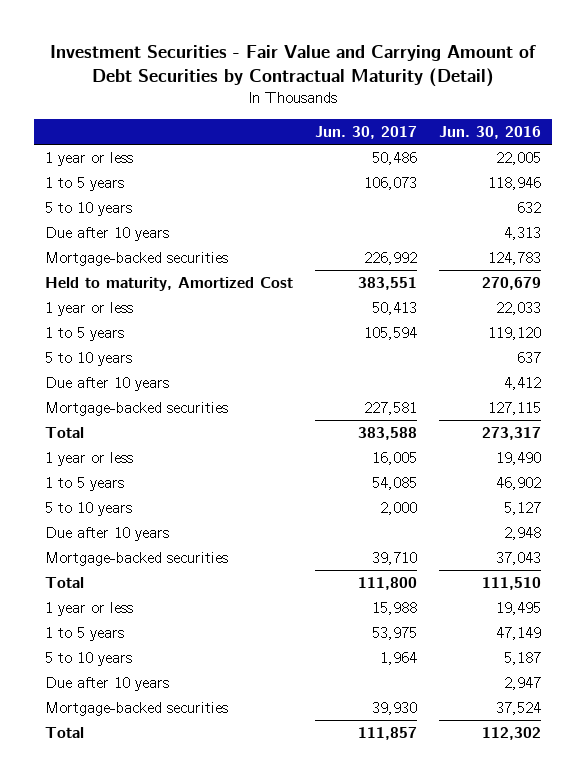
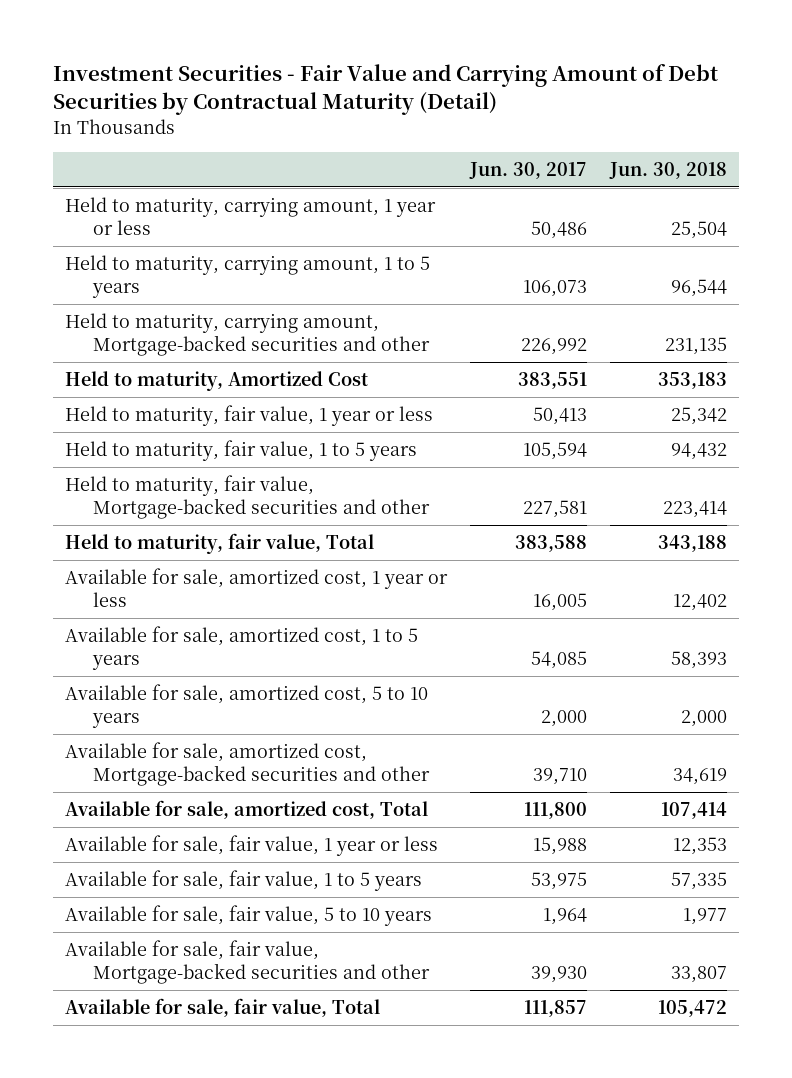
- | Jun. 30, 2017 | Jun. 30, 2016
+ | Jun. 30, 2017 | Jun. 30, 2018
- 1 year or less | 50,486 | 22,005
- 1 to 5 years | 106,073 | 118,946
- 5 to 10 years | | 632
- Due after 10 years | | 4,313
- Mortgage-backed securities | 226,992 | 124,783
+ Held to maturity, carrying amount, 1 year or less | 50,486 | 25,504
+ Held to maturity, carrying amount, 1 to 5 years | 106,073 | 96,544
+ Held to maturity, carrying amount, Mortgage-backed securities and other | 226,992 | 231,135
- 1 year or less | 50,413 | 22,033
- 1 to 5 years | 105,594 | 119,120
- 5 to 10 years | | 637
- Due after 10 years | | 4,412
- Mortgage-backed securities | 227,581 | 127,115
- Total | 383,588 | 273,317
- 1 year or less | 16,005 | 19,490
- 1 to 5 years | 54,085 | 46,902
- 5 to 10 years | 2,000 | 5,127
- Due after 10 years | | 2,948
- Mortgage-backed securities | 39,710 | 37,043
- Total | 111,800 | 111,510
- 1 year or less | 15,988 | 19,495
- 1 to 5 years | 53,975 | 47,149
- 5 to 10 years | 1,964 | 5,187
- Due after 10 years | | 2,947
- Mortgage-backed securities | 39,930 | 37,524
- Total | 111,857 | 112,302
+ Held to maturity, fair value, 1 year or less | 50,413 | 25,342
+ Held to maturity, fair value, 1 to 5 years | 105,594 | 94,432
+ Held to maturity, fair value, Mortgage-backed securities and other | 227,581 | 223,414
+ Held to maturity, fair value, Total | 383,588 | 343,188
+ Available for sale, amortized cost, 1 year or less | 16,005 | 12,402
+ Available for sale, amortized cost, 1 to 5 years | 54,085 | 58,393
+ Available for sale, amortized cost, 5 to 10 years | 2,000 | 2,000
+ Available for sale, amortized cost, Mortgage-backed securities and other | 39,710 | 34,619
+ Available for sale, amortized cost, Total | 111,800 | 107,414
+ Available for sale, fair value, 1 year or less | 15,988 | 12,353
+ Available for sale, fair value, 1 to 5 years | 53,975 | 57,335
+ Available for sale, fair value, 5 to 10 years | 1,964 | 1,977
+ Available for sale, fair value, Mortgage-backed securities and other | 39,930 | 33,807
+ Available for sale, fair value, Total | 111,857 | 105,472

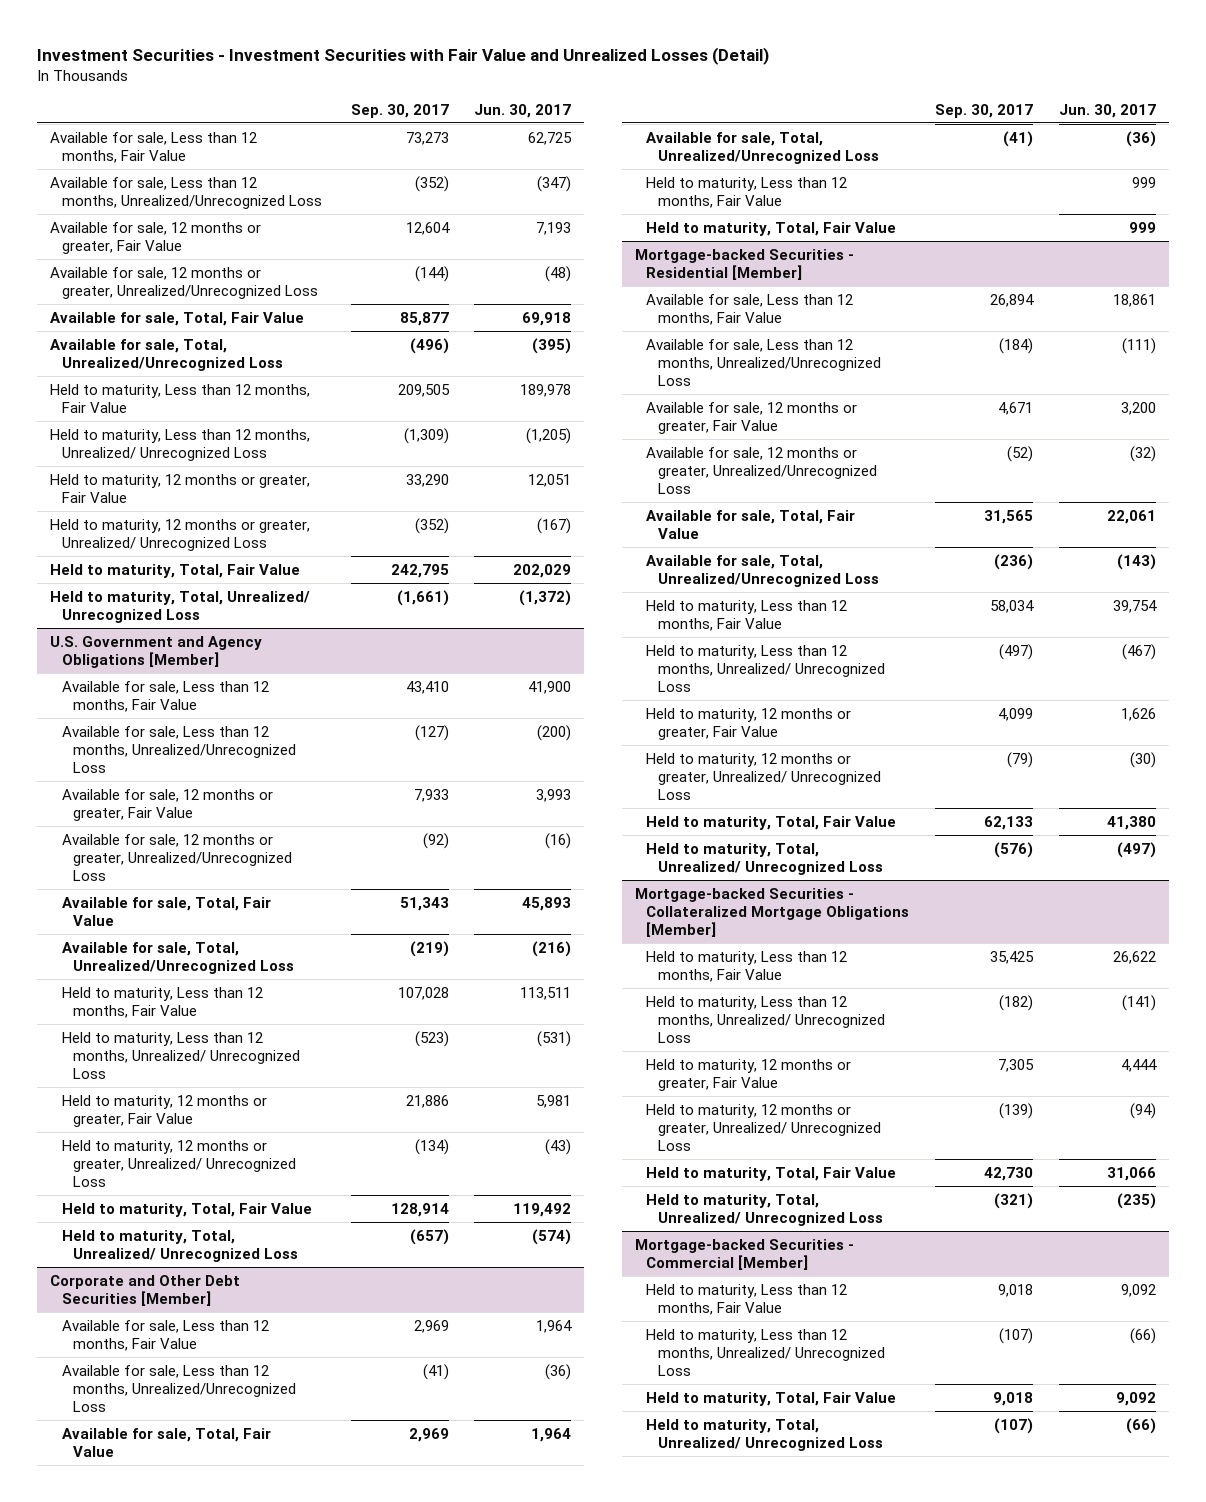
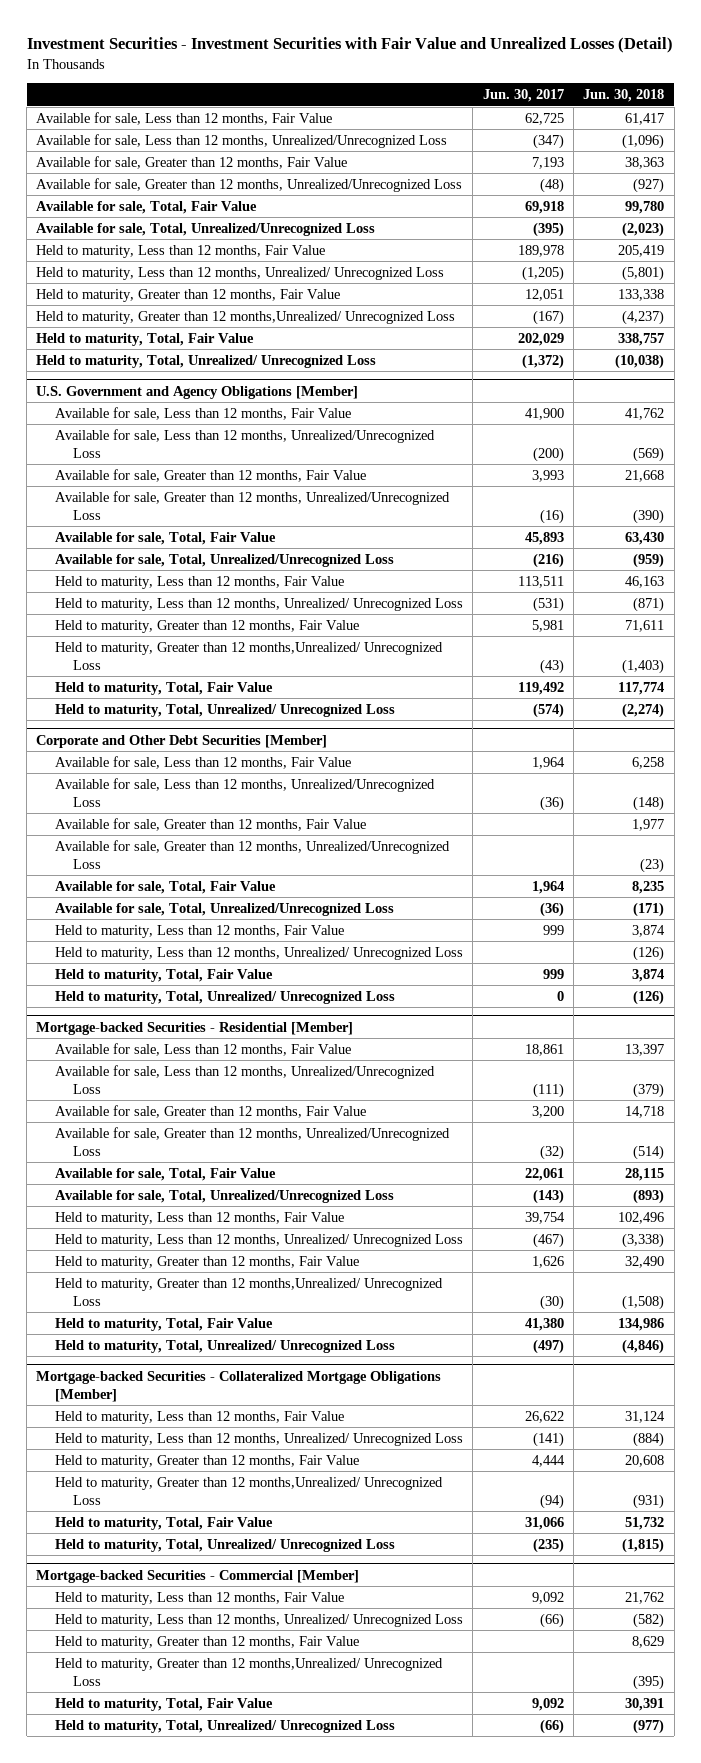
- | Sep. 30, 2017 | Jun. 30, 2017
+ | Jun. 30, 2017 | Jun. 30, 2018
- Available for sale, 12 months or greater, Fair Value | 12,604 | 7,193
- Available for sale, 12 months or greater, Unrealized/Unrecognized Loss | (144) | (48)
+ Available for sale, Greater than 12 months, Fair Value | 7,193 | 38,363
+ Available for sale, Greater than 12 months, Unrealized/Unrecognized Loss | (48) | (927)
- Held to maturity, 12 months or greater, Fair Value | 33,290 | 12,051
- Held to maturity, 12 months or greater, Unrealized/ Unrecognized Loss | (352) | (167)
+ Held to maturity, Greater than 12 months, Fair Value | 12,051 | 133,338
+ Held to maturity, Greater than 12 months,Unrealized/ Unrecognized Loss | (167) | (4,237)
@ U.S. Government and Agency Obligations [Member]
- Available for sale, 12 months or greater, Fair Value | 7,933 | 3,993
- Available for sale, 12 months or greater, Unrealized/Unrecognized Loss | (92) | (16)
+ Available for sale, Greater than 12 months, Fair Value | 3,993 | 21,668
+ Available for sale, Greater than 12 months, Unrealized/Unrecognized Loss | (16) | (390)
- Held to maturity, 12 months or greater, Fair Value | 21,886 | 5,981
- Held to maturity, 12 months or greater, Unrealized/ Unrecognized Loss | (134) | (43)
+ Held to maturity, Greater than 12 months, Fair Value | 5,981 | 71,611
+ Held to maturity, Greater than 12 months,Unrealized/ Unrecognized Loss | (43) | (1,403)
@ Corporate and Other Debt Securities [Member]
+ Available for sale, Greater than 12 months, Fair Value | | 1,977
+ Available for sale, Greater than 12 months, Unrealized/Unrecognized Loss | | (23)
+ Held to maturity, Less than 12 months, Unrealized/ Unrecognized Loss | | (126)
+ Held to maturity, Total, Unrealized/ Unrecognized Loss | 0 | (126)
@ Mortgage-backed Securities - Residential [Member]
- Available for sale, 12 months or greater, Fair Value | 4,671 | 3,200
- Available for sale, 12 months or greater, Unrealized/Unrecognized Loss | (52) | (32)
+ Available for sale, Greater than 12 months, Fair Value | 3,200 | 14,718
+ Available for sale, Greater than 12 months, Unrealized/Unrecognized Loss | (32) | (514)
- Held to maturity, 12 months or greater, Fair Value | 4,099 | 1,626
- Held to maturity, 12 months or greater, Unrealized/ Unrecognized Loss | (79) | (30)
+ Held to maturity, Greater than 12 months, Fair Value | 1,626 | 32,490
+ Held to maturity, Greater than 12 months,Unrealized/ Unrecognized Loss | (30) | (1,508)
@ Mortgage-backed Securities - Collateralized Mortgage Obligations [Member]
- Held to maturity, 12 months or greater, Fair Value | 7,305 | 4,444
- Held to maturity, 12 months or greater, Unrealized/ Unrecognized Loss | (139) | (94)
+ Held to maturity, Greater than 12 months, Fair Value | 4,444 | 20,608
+ Held to maturity, Greater than 12 months,Unrealized/ Unrecognized Loss | (94) | (931)
@ Mortgage-backed Securities - Commercial [Member]
+ Held to maturity, Greater than 12 months, Fair Value | | 8,629
+ Held to maturity, Greater than 12 months,Unrealized/ Unrecognized Loss | | (395)

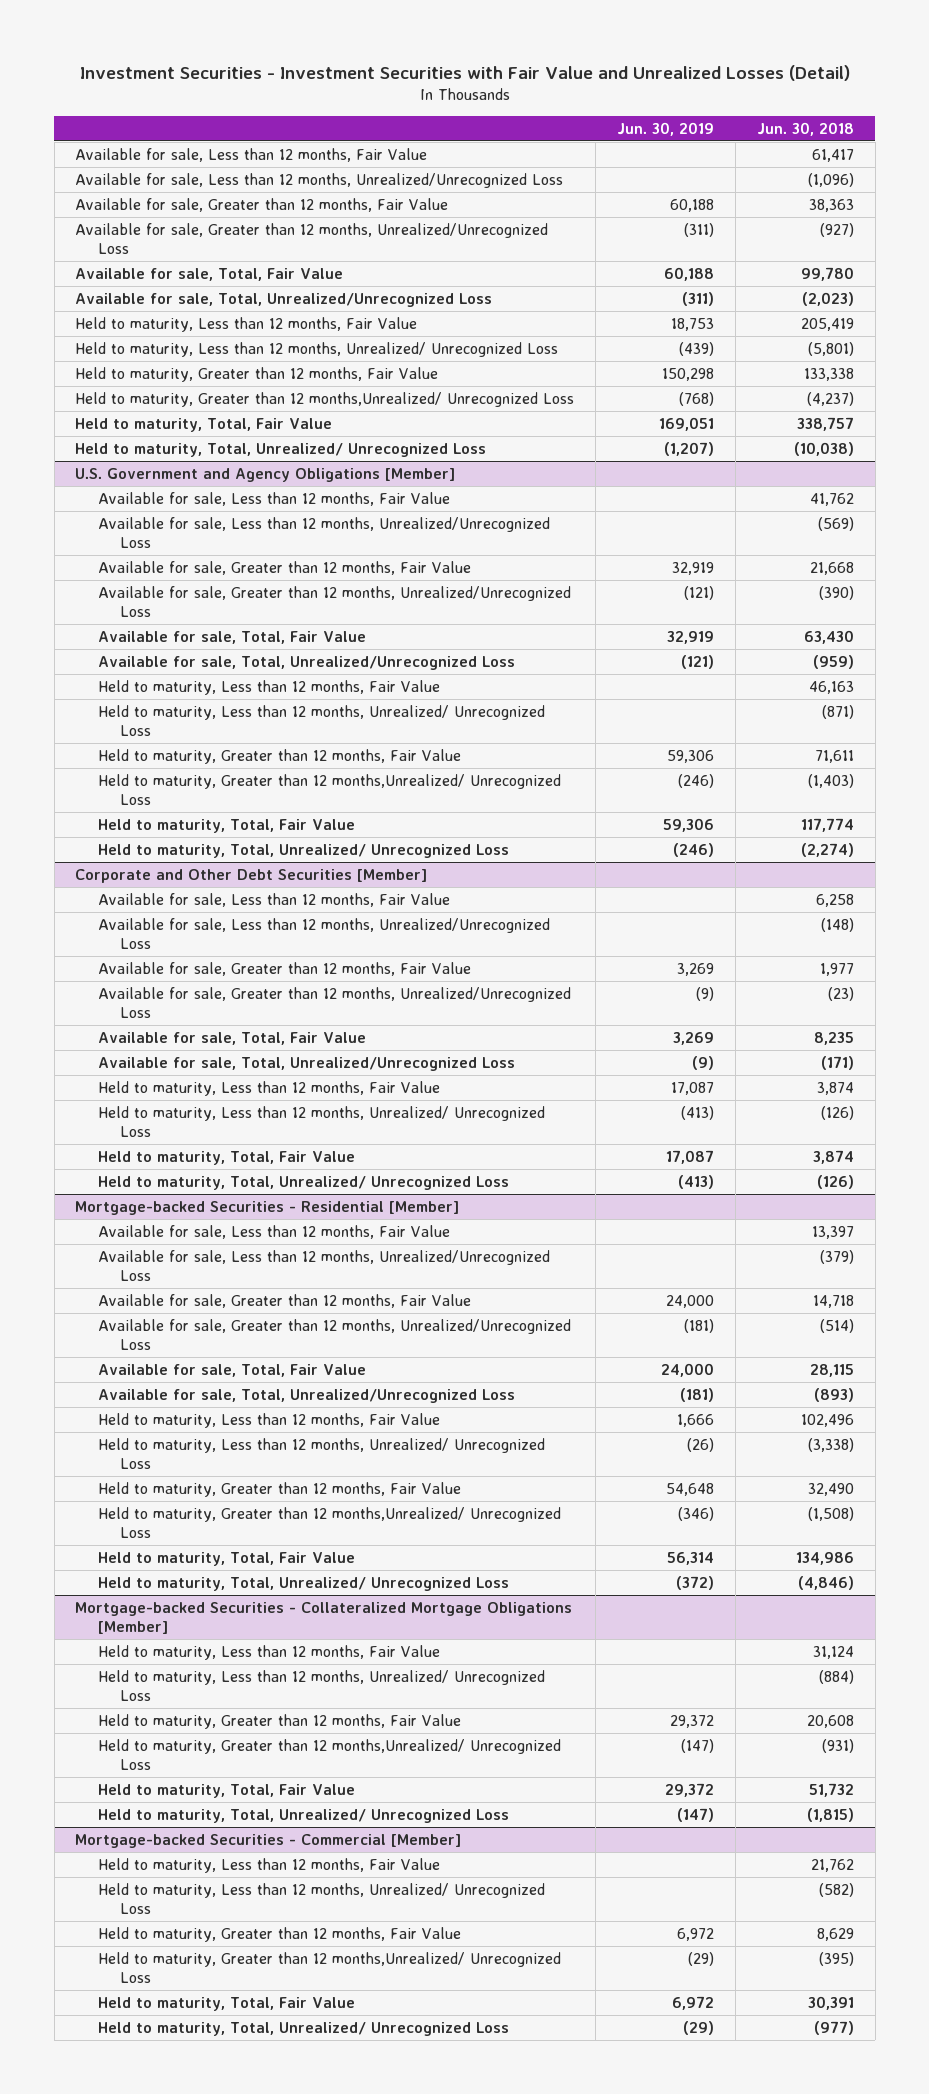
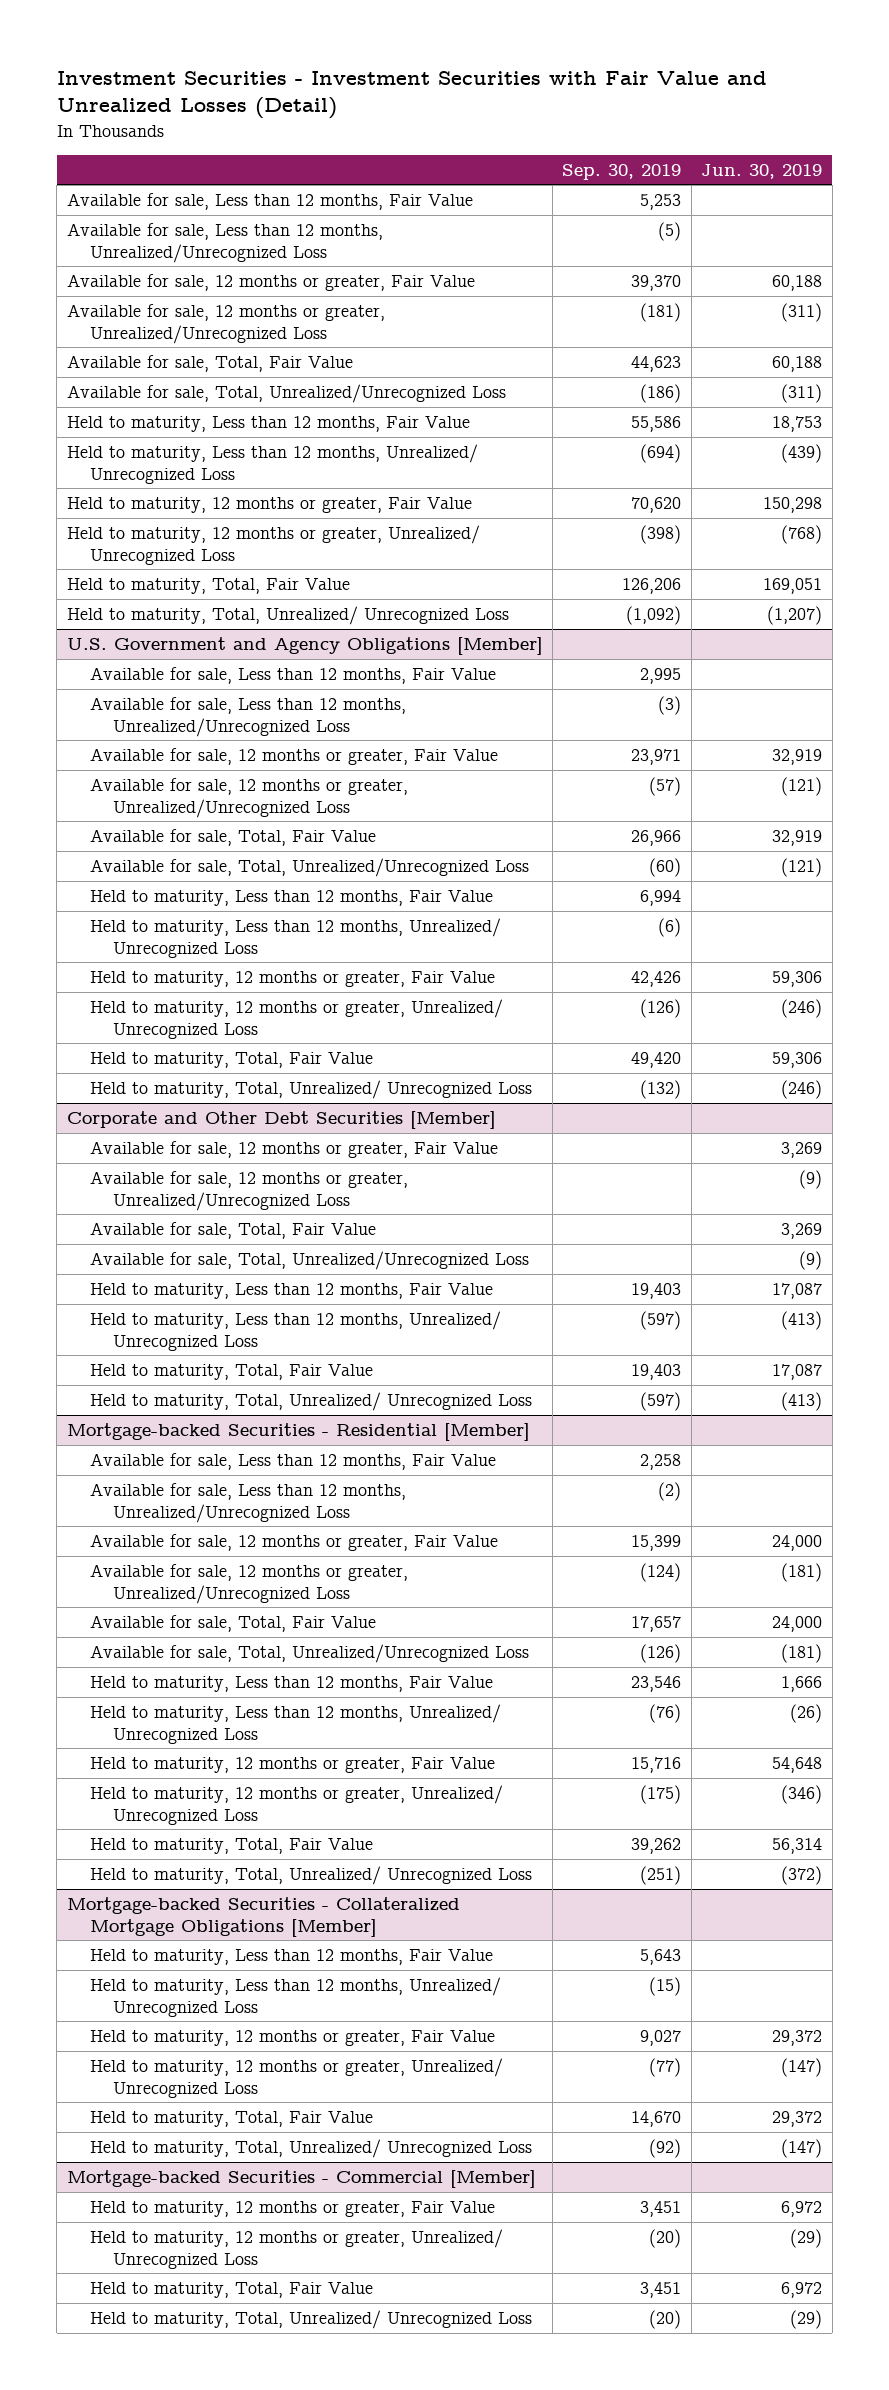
- | Jun. 30, 2019 | Jun. 30, 2018
+ | Sep. 30, 2019 | Jun. 30, 2019
- Available for sale, Greater than 12 months, Fair Value | 60,188 | 38,363
- Available for sale, Greater than 12 months, Unrealized/Unrecognized Loss | (311) | (927)
+ Available for sale, 12 months or greater, Fair Value | 39,370 | 60,188
+ Available for sale, 12 months or greater, Unrealized/Unrecognized Loss | (181) | (311)
- Held to maturity, Greater than 12 months, Fair Value | 150,298 | 133,338
- Held to maturity, Greater than 12 months,Unrealized/ Unrecognized Loss | (768) | (4,237)
+ Held to maturity, 12 months or greater, Fair Value | 70,620 | 150,298
+ Held to maturity, 12 months or greater, Unrealized/ Unrecognized Loss | (398) | (768)
@ U.S. Government and Agency Obligations [Member]
- Available for sale, Greater than 12 months, Fair Value | 32,919 | 21,668
- Available for sale, Greater than 12 months, Unrealized/Unrecognized Loss | (121) | (390)
+ Available for sale, 12 months or greater, Fair Value | 23,971 | 32,919
+ Available for sale, 12 months or greater, Unrealized/Unrecognized Loss | (57) | (121)
- Held to maturity, Greater than 12 months, Fair Value | 59,306 | 71,611
- Held to maturity, Greater than 12 months,Unrealized/ Unrecognized Loss | (246) | (1,403)
+ Held to maturity, 12 months or greater, Fair Value | 42,426 | 59,306
+ Held to maturity, 12 months or greater, Unrealized/ Unrecognized Loss | (126) | (246)
@ Corporate and Other Debt Securities [Member]
- Available for sale, Less than 12 months, Fair Value | | 6,258
- Available for sale, Less than 12 months, Unrealized/Unrecognized Loss | | (148)
- Available for sale, Greater than 12 months, Fair Value | 3,269 | 1,977
- Available for sale, Greater than 12 months, Unrealized/Unrecognized Loss | (9) | (23)
+ Available for sale, 12 months or greater, Fair Value | | 3,269
+ Available for sale, 12 months or greater, Unrealized/Unrecognized Loss | | (9)
@ Mortgage-backed Securities - Residential [Member]
- Available for sale, Greater than 12 months, Fair Value | 24,000 | 14,718
- Available for sale, Greater than 12 months, Unrealized/Unrecognized Loss | (181) | (514)
+ Available for sale, 12 months or greater, Fair Value | 15,399 | 24,000
+ Available for sale, 12 months or greater, Unrealized/Unrecognized Loss | (124) | (181)
- Held to maturity, Greater than 12 months, Fair Value | 54,648 | 32,490
- Held to maturity, Greater than 12 months,Unrealized/ Unrecognized Loss | (346) | (1,508)
+ Held to maturity, 12 months or greater, Fair Value | 15,716 | 54,648
+ Held to maturity, 12 months or greater, Unrealized/ Unrecognized Loss | (175) | (346)
@ Mortgage-backed Securities - Collateralized Mortgage Obligations [Member]
- Held to maturity, Greater than 12 months, Fair Value | 29,372 | 20,608
- Held to maturity, Greater than 12 months,Unrealized/ Unrecognized Loss | (147) | (931)
+ Held to maturity, 12 months or greater, Fair Value | 9,027 | 29,372
+ Held to maturity, 12 months or greater, Unrealized/ Unrecognized Loss | (77) | (147)
@ Mortgage-backed Securities - Commercial [Member]
- Held to maturity, Less than 12 months, Fair Value | | 21,762
- Held to maturity, Less than 12 months, Unrealized/ Unrecognized Loss | | (582)
- Held to maturity, Greater than 12 months, Fair Value | 6,972 | 8,629
- Held to maturity, Greater than 12 months,Unrealized/ Unrecognized Loss | (29) | (395)
+ Held to maturity, 12 months or greater, Fair Value | 3,451 | 6,972
+ Held to maturity, 12 months or greater, Unrealized/ Unrecognized Loss | (20) | (29)

